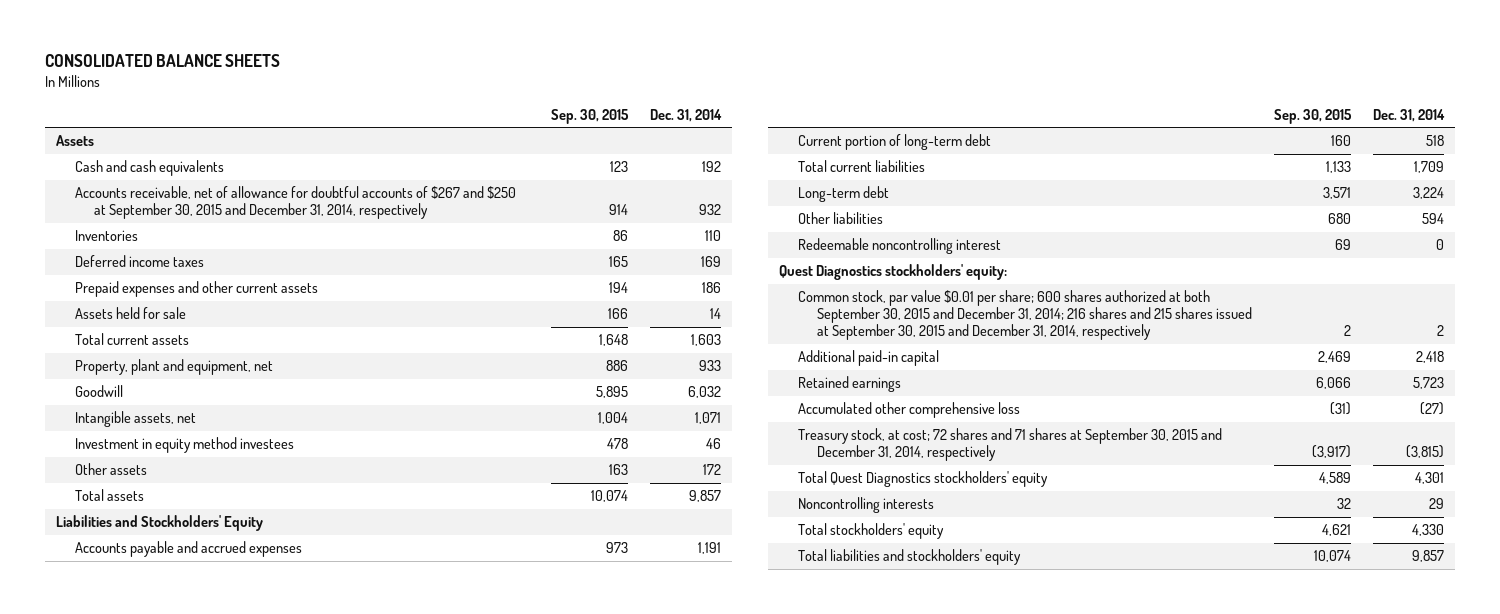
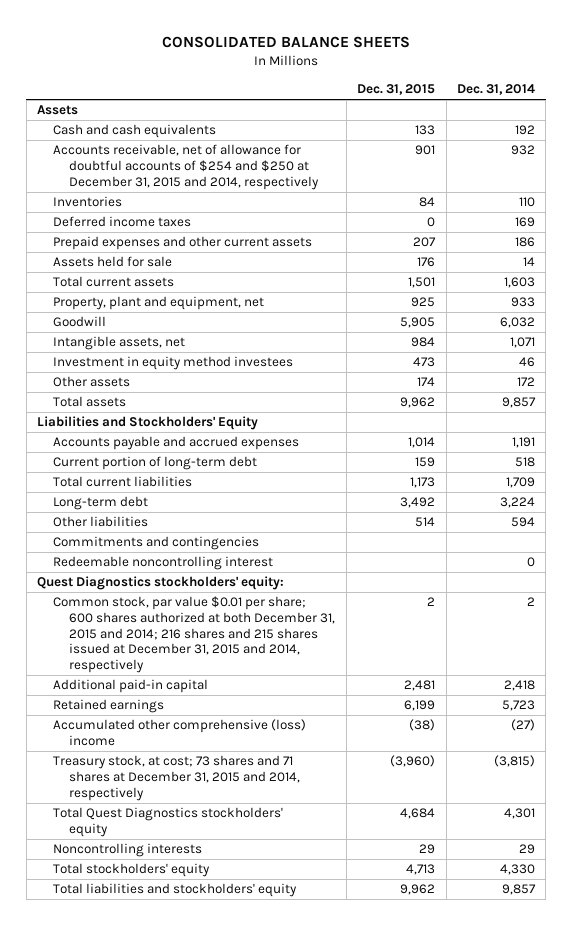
- | Sep. 30, 2015 | Dec. 31, 2014
+ | Dec. 31, 2015 | Dec. 31, 2014
- Accounts receivable, net of allowance for doubtful accounts of $267 and $250 at September 30, 2015 and December 31, 2014, respectively | 914 | 932
+ Accounts receivable, net of allowance for doubtful accounts of $254 and $250 at December 31, 2015 and 2014, respectively | 901 | 932
+ Commitments and contingencies
- Common stock, par value $0.01 per share; 600 shares authorized at both September 30, 2015 and December 31, 2014; 216 shares and 215 shares issued at September 30, 2015 and December 31, 2014, respectively | 2 | 2
+ Common stock, par value $0.01 per share; 600 shares authorized at both December 31, 2015 and 2014; 216 shares and 215 shares issued at December 31, 2015 and 2014, respectively | 2 | 2
- Accumulated other comprehensive loss | (31) | (27)
- Treasury stock, at cost; 72 shares and 71 shares at September 30, 2015 and December 31, 2014, respectively | (3,917) | (3,815)
+ Accumulated other comprehensive (loss) income | (38) | (27)
+ Treasury stock, at cost; 73 shares and 71 shares at December 31, 2015 and 2014, respectively | (3,960) | (3,815)

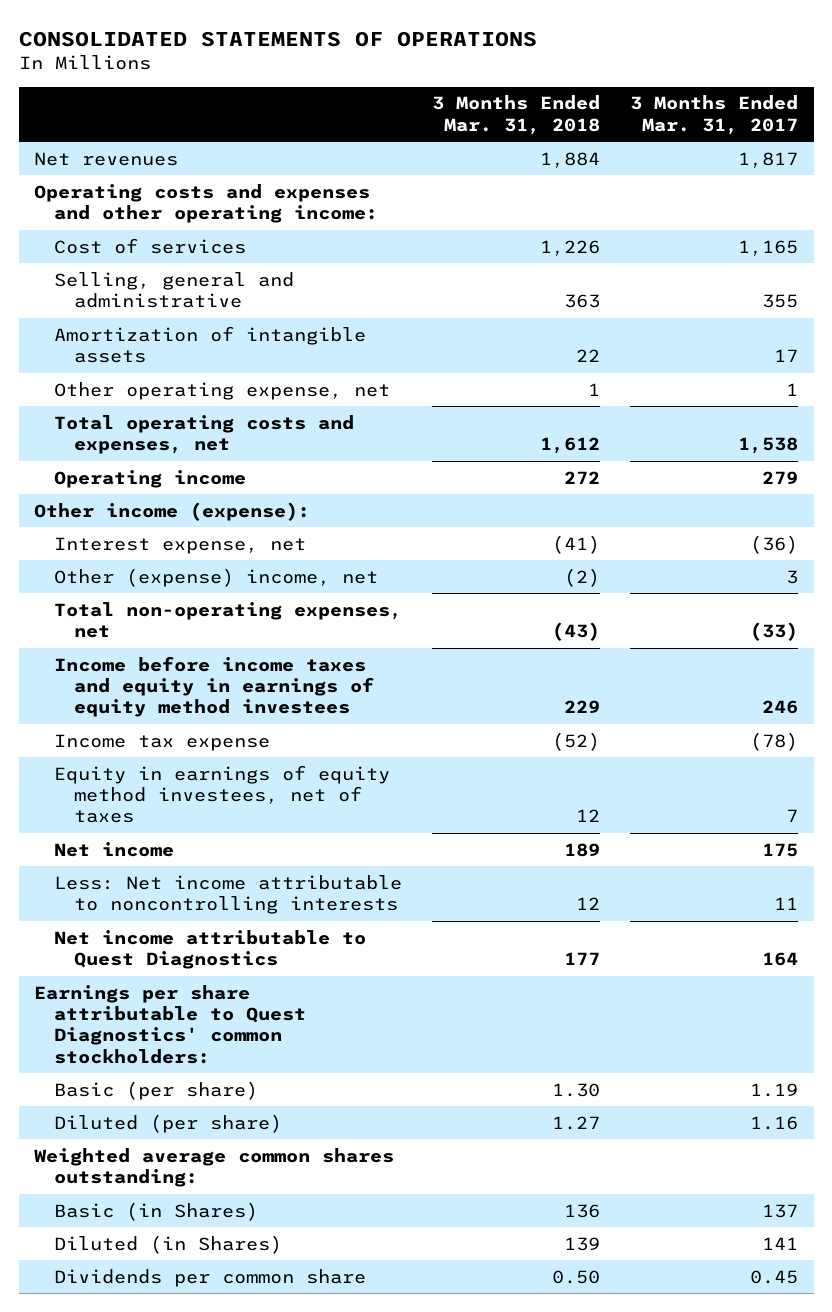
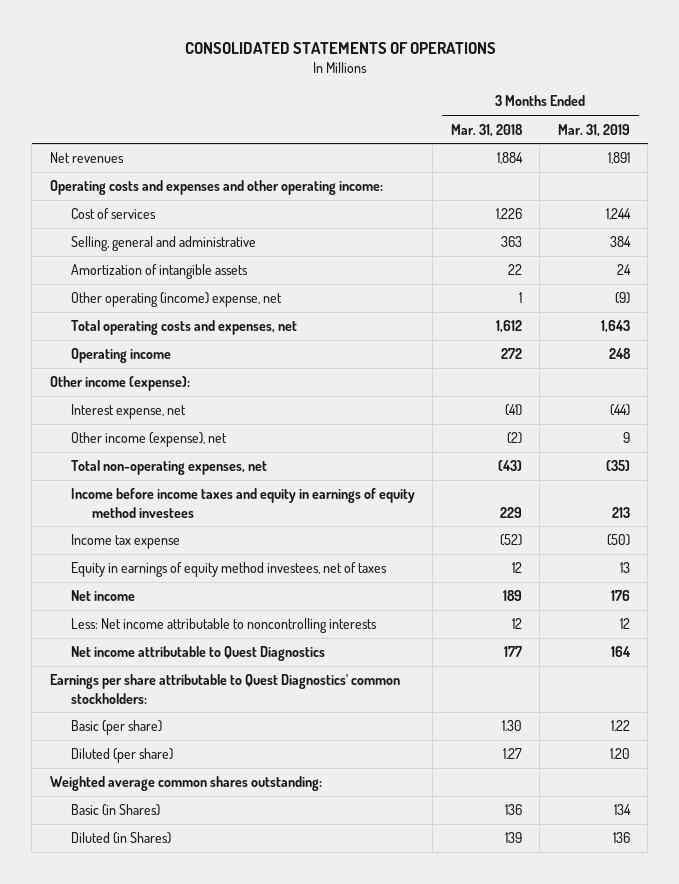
- | 3 Months Ended Mar. 31, 2018 | 3 Months Ended Mar. 31, 2017
+ | 3 Months Ended Mar. 31, 2018 | 3 Months Ended Mar. 31, 2019
- Other operating expense, net | 1 | 1
+ Other operating (income) expense, net | 1 | (9)
- Other (expense) income, net | (2) | 3
+ Other income (expense), net | (2) | 9
- Dividends per common share | 0.50 | 0.45

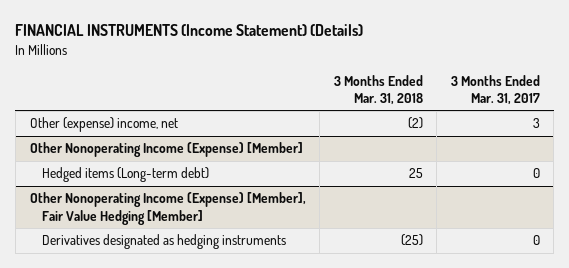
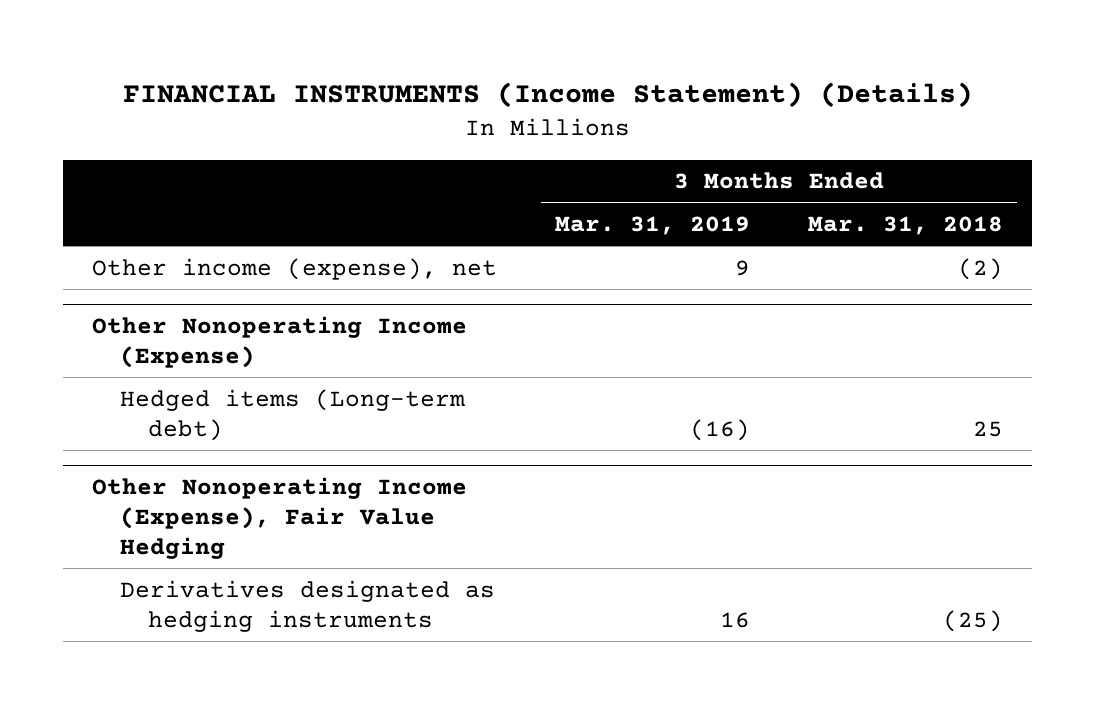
- | 3 Months Ended Mar. 31, 2018 | 3 Months Ended Mar. 31, 2017
+ | 3 Months Ended Mar. 31, 2019 | 3 Months Ended Mar. 31, 2018
- Other (expense) income, net | (2) | 3
- Other Nonoperating Income (Expense) [Member]
+ Other income (expense), net | 9 | (2)
+ Other Nonoperating Income (Expense)
- Other Nonoperating Income (Expense) [Member], Fair Value Hedging [Member]
+ Other Nonoperating Income (Expense), Fair Value Hedging

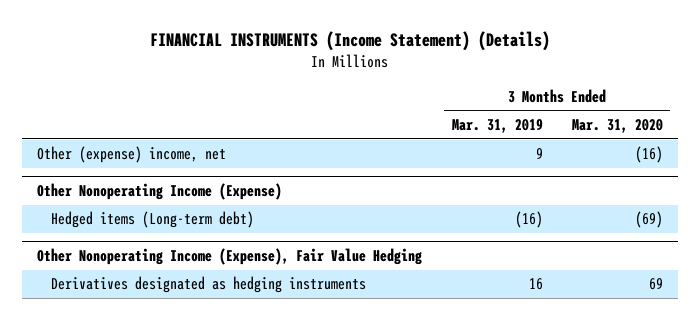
- | 3 Months Ended Mar. 31, 2019 | 3 Months Ended Mar. 31, 2018
+ | 3 Months Ended Mar. 31, 2019 | 3 Months Ended Mar. 31, 2020
- Other income (expense), net | 9 | (2)
+ Other (expense) income, net | 9 | (16)

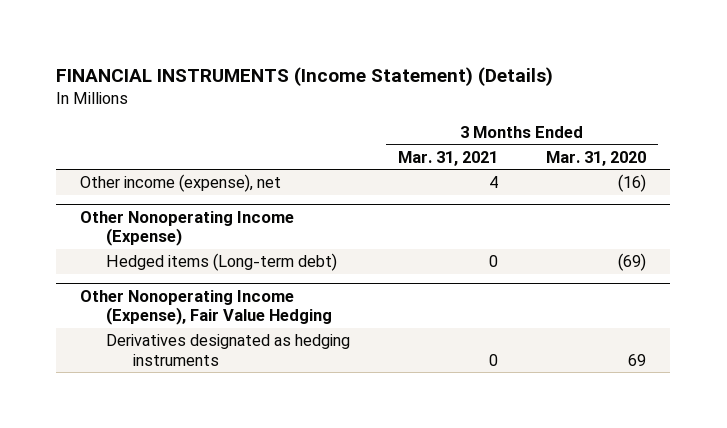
- | 3 Months Ended Mar. 31, 2019 | 3 Months Ended Mar. 31, 2020
+ | 3 Months Ended Mar. 31, 2021 | 3 Months Ended Mar. 31, 2020
- Other (expense) income, net | 9 | (16)
+ Other income (expense), net | 4 | (16)

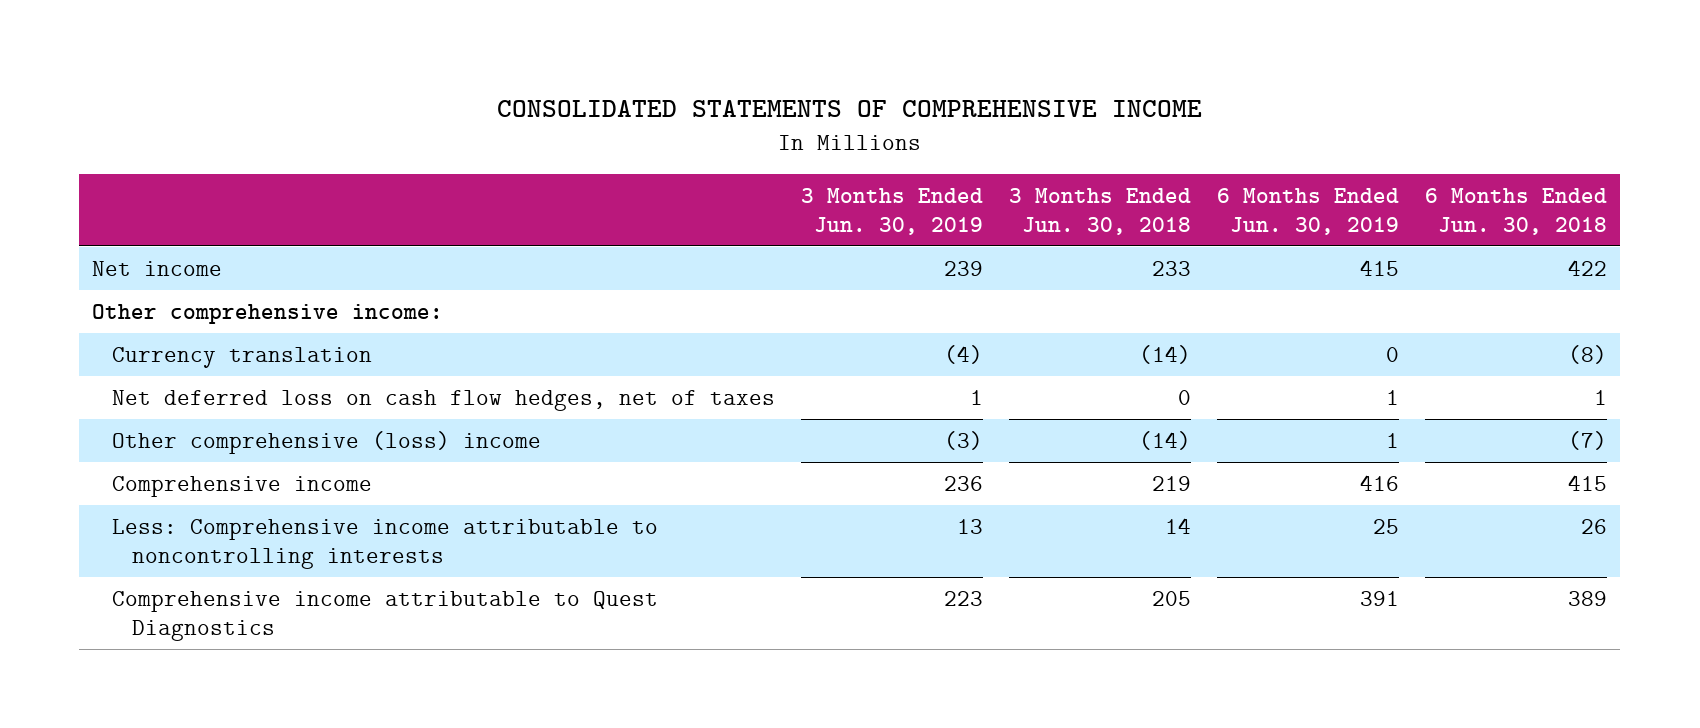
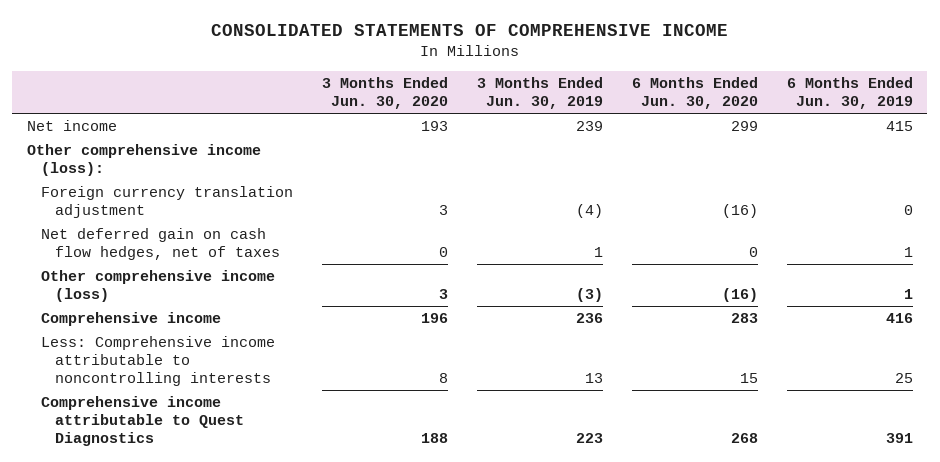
- | 3 Months Ended Jun. 30, 2019 | 3 Months Ended Jun. 30, 2018 | 6 Months Ended Jun. 30, 2019 | 6 Months Ended Jun. 30, 2018
+ | 3 Months Ended Jun. 30, 2020 | 3 Months Ended Jun. 30, 2019 | 6 Months Ended Jun. 30, 2020 | 6 Months Ended Jun. 30, 2019
- Other comprehensive income:
- Currency translation | (4) | (14) | 0 | (8)
- Net deferred loss on cash flow hedges, net of taxes | 1 | 0 | 1 | 1
- Other comprehensive (loss) income | (3) | (14) | 1 | (7)
+ Other comprehensive income (loss):
+ Foreign currency translation adjustment | 3 | (4) | (16) | 0
+ Net deferred gain on cash flow hedges, net of taxes | 0 | 1 | 0 | 1
+ Other comprehensive income (loss) | 3 | (3) | (16) | 1

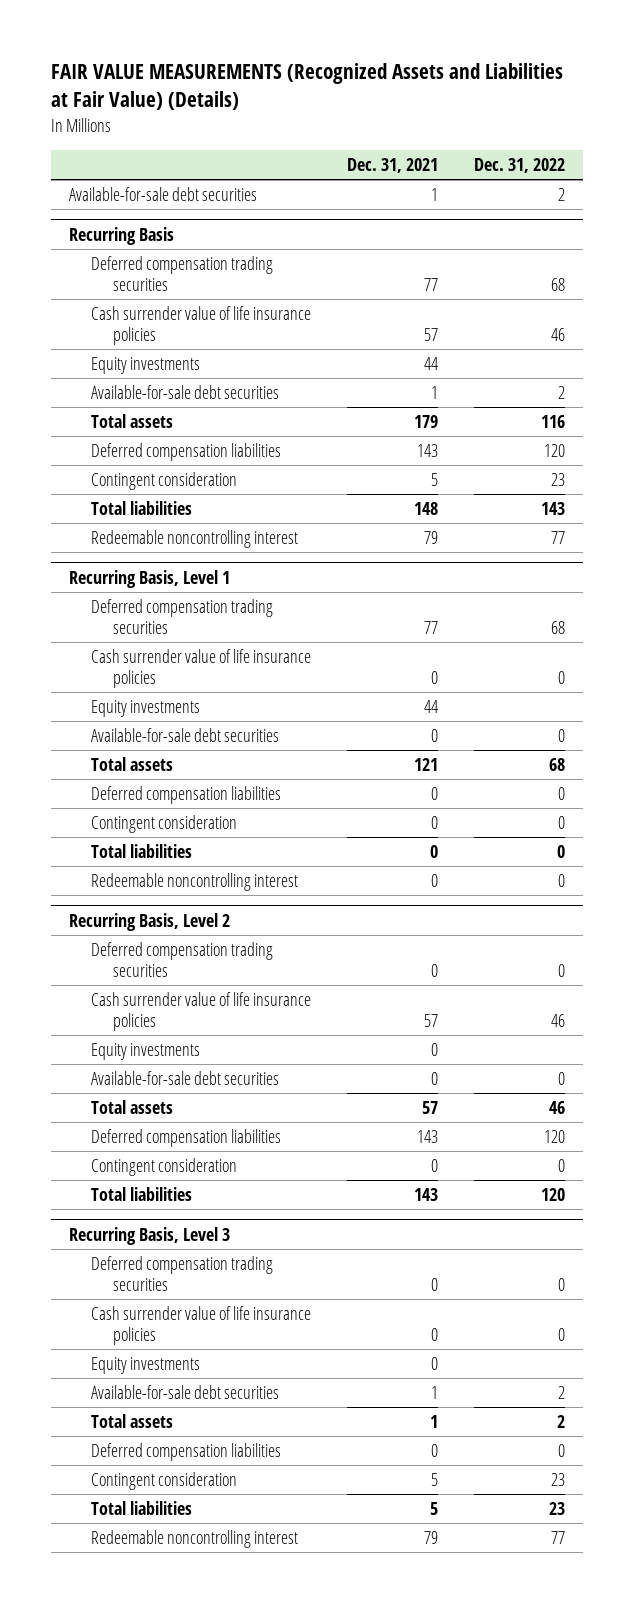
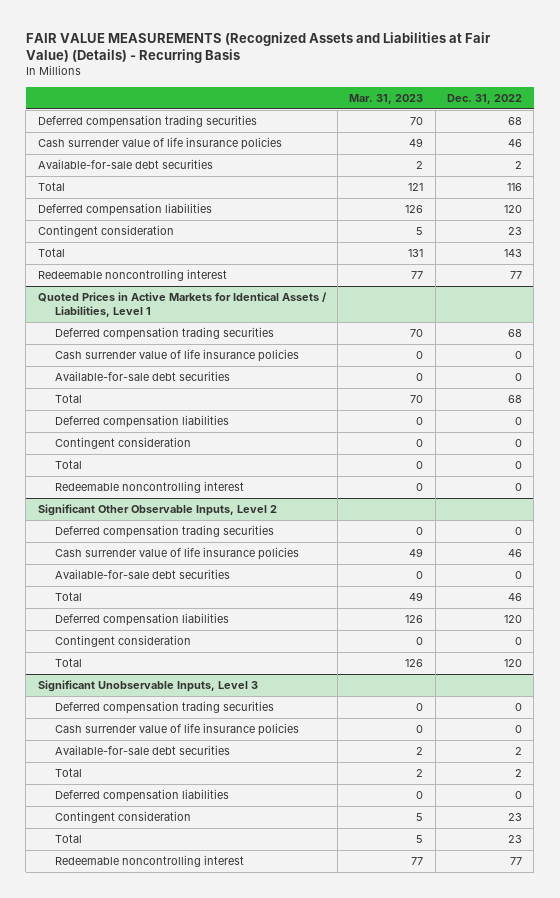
- FAIR VALUE MEASUREMENTS (Recognized Assets and Liabilities at Fair Value) (Details)
+ FAIR VALUE MEASUREMENTS (Recognized Assets and Liabilities at Fair Value) (Details) - Recurring Basis
- | Dec. 31, 2021 | Dec. 31, 2022
+ | Mar. 31, 2023 | Dec. 31, 2022
- Available-for-sale debt securities | 1 | 2
- Recurring Basis
- Equity investments | 44 |
- Total assets | 179 | 116
+ Total | 121 | 116
- Total liabilities | 148 | 143
+ Total | 131 | 143
- Recurring Basis, Level 1
+ Quoted Prices in Active Markets for Identical Assets / Liabilities, Level 1
- Equity investments | 44 |
- Total assets | 121 | 68
+ Total | 70 | 68
- Total liabilities | 0 | 0
+ Total | 0 | 0
- Recurring Basis, Level 2
+ Significant Other Observable Inputs, Level 2
- Equity investments | 0 |
- Total assets | 57 | 46
+ Total | 49 | 46
- Total liabilities | 143 | 120
- Recurring Basis, Level 3
+ Total | 126 | 120
+ Significant Unobservable Inputs, Level 3
- Equity investments | 0 |
- Total assets | 1 | 2
+ Total | 2 | 2
- Total liabilities | 5 | 23
+ Total | 5 | 23

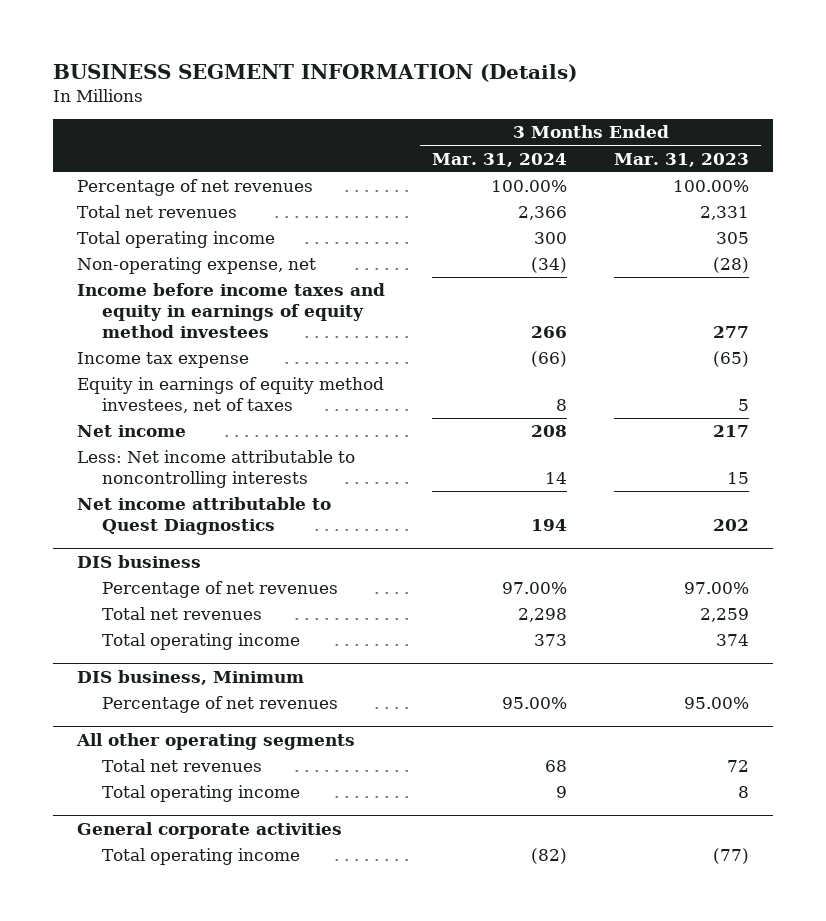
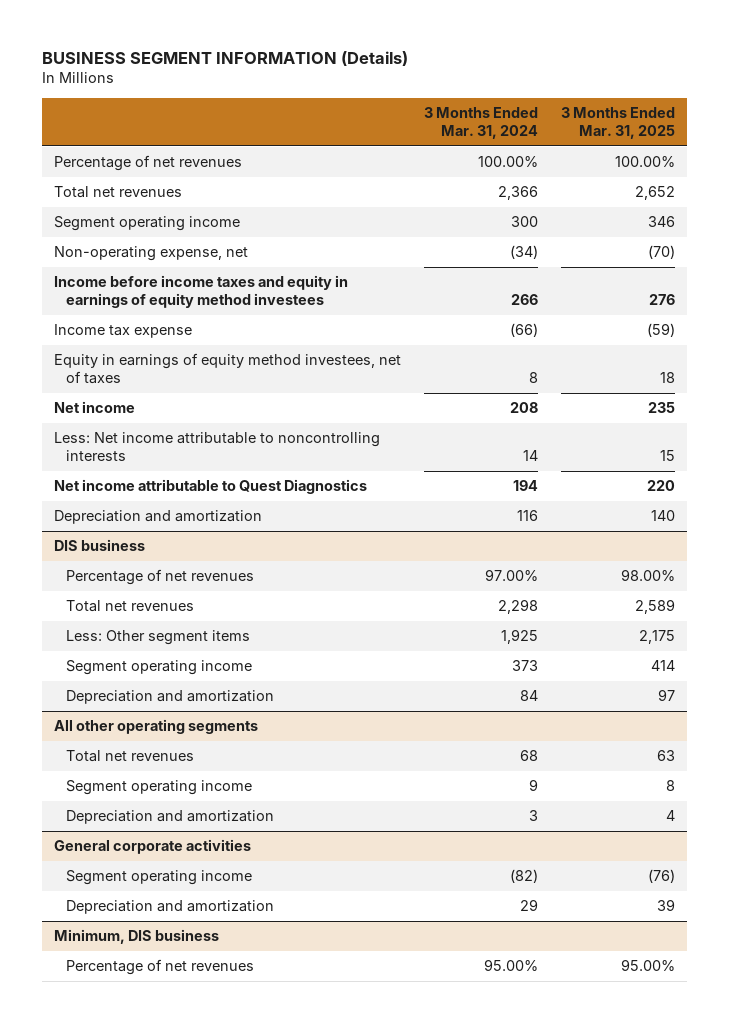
- | 3 Months Ended Mar. 31, 2024 | 3 Months Ended Mar. 31, 2023
+ | 3 Months Ended Mar. 31, 2024 | 3 Months Ended Mar. 31, 2025
- Total operating income | 300 | 305
+ Segment operating income | 300 | 346
+ Depreciation and amortization | 116 | 140
@ DIS business
- Total operating income | 373 | 374
- DIS business, Minimum
- Percentage of net revenues | 95.00% | 95.00%
@ DIS business
+ Less: Other segment items | 1,925 | 2,175
+ Segment operating income | 373 | 414
+ Depreciation and amortization | 84 | 97
@ All other operating segments
- Total operating income | 9 | 8
+ Segment operating income | 9 | 8
+ Depreciation and amortization | 3 | 4
@ General corporate activities
- Total operating income | (82) | (77)
+ Segment operating income | (82) | (76)
+ Depreciation and amortization | 29 | 39
+ Minimum, DIS business
+ Percentage of net revenues | 95.00% | 95.00%

